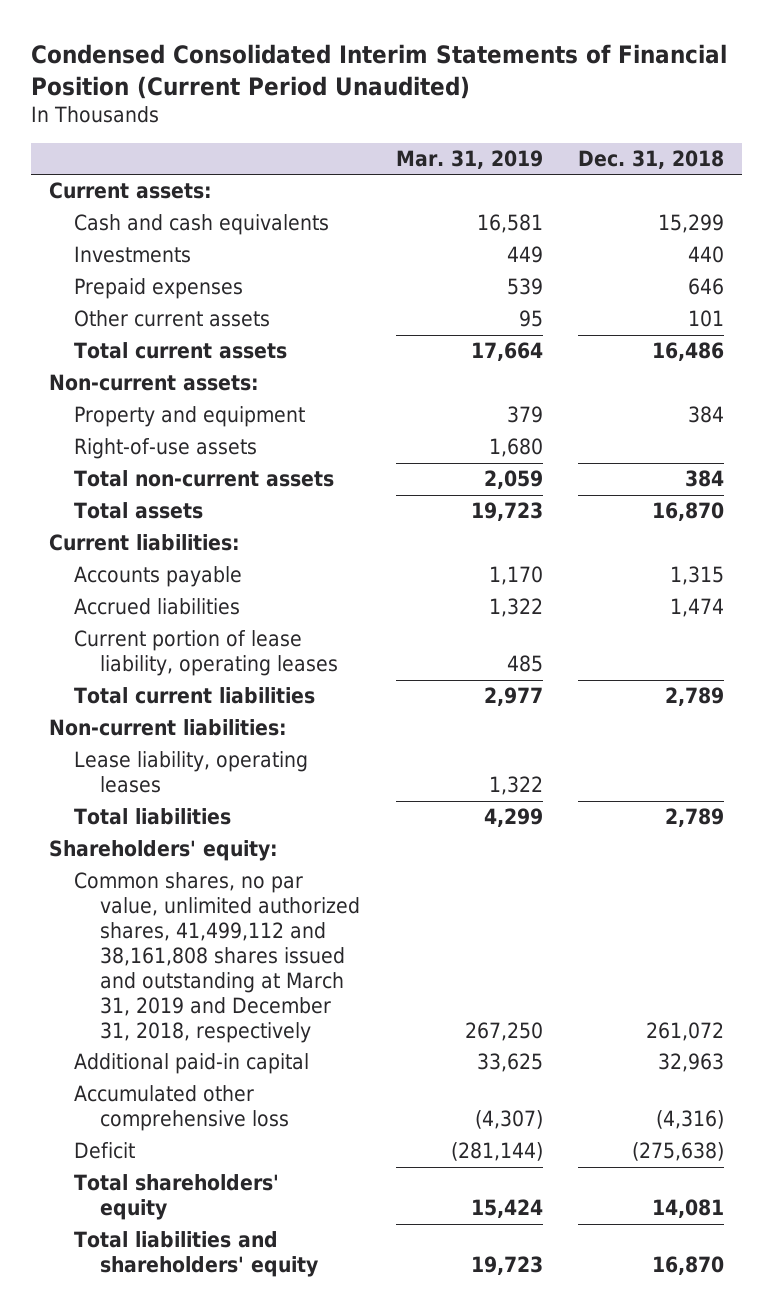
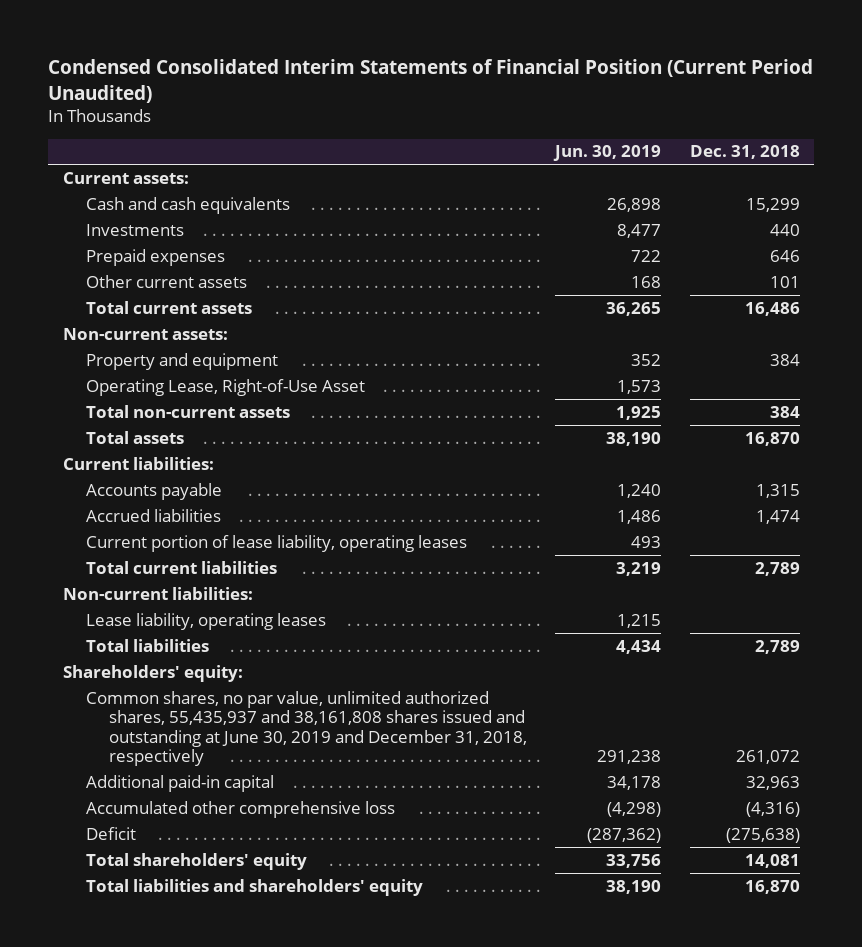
- | Mar. 31, 2019 | Dec. 31, 2018
+ | Jun. 30, 2019 | Dec. 31, 2018
- Right-of-use assets | 1,680 |
+ Operating Lease, Right-of-Use Asset | 1,573 |
- Common shares, no par value, unlimited authorized shares, 41,499,112 and 38,161,808 shares issued and outstanding at March 31, 2019 and December 31, 2018, respectively | 267,250 | 261,072
+ Common shares, no par value, unlimited authorized shares, 55,435,937 and 38,161,808 shares issued and outstanding at June 30, 2019 and December 31, 2018, respectively | 291,238 | 261,072

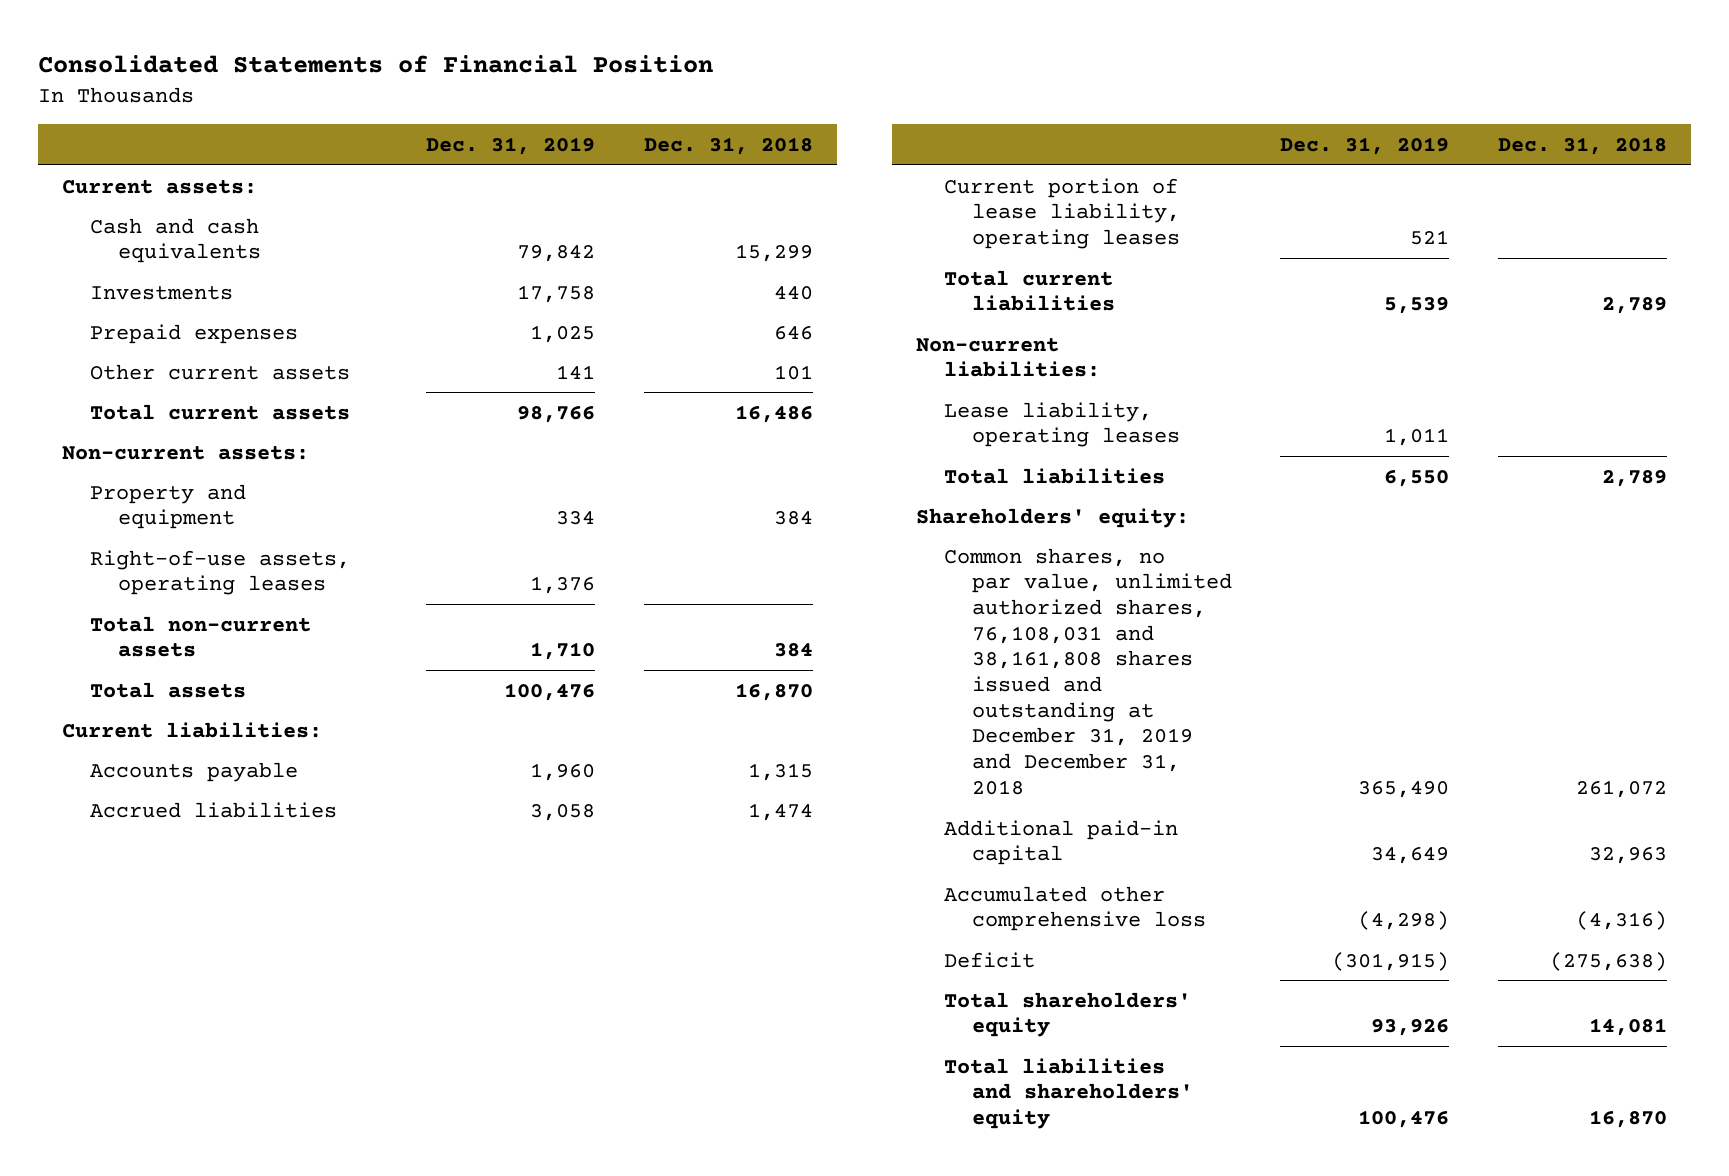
- Condensed Consolidated Interim Statements of Financial Position (Current Period Unaudited)
+ Consolidated Statements of Financial Position
- | Jun. 30, 2019 | Dec. 31, 2018
+ | Dec. 31, 2019 | Dec. 31, 2018
- Operating Lease, Right-of-Use Asset | 1,573 |
+ Right-of-use assets, operating leases | 1,376 |
- Common shares, no par value, unlimited authorized shares, 55,435,937 and 38,161,808 shares issued and outstanding at June 30, 2019 and December 31, 2018, respectively | 291,238 | 261,072
+ Common shares, no par value, unlimited authorized shares, 76,108,031 and 38,161,808 shares issued and outstanding at December 31, 2019 and December 31, 2018 | 365,490 | 261,072

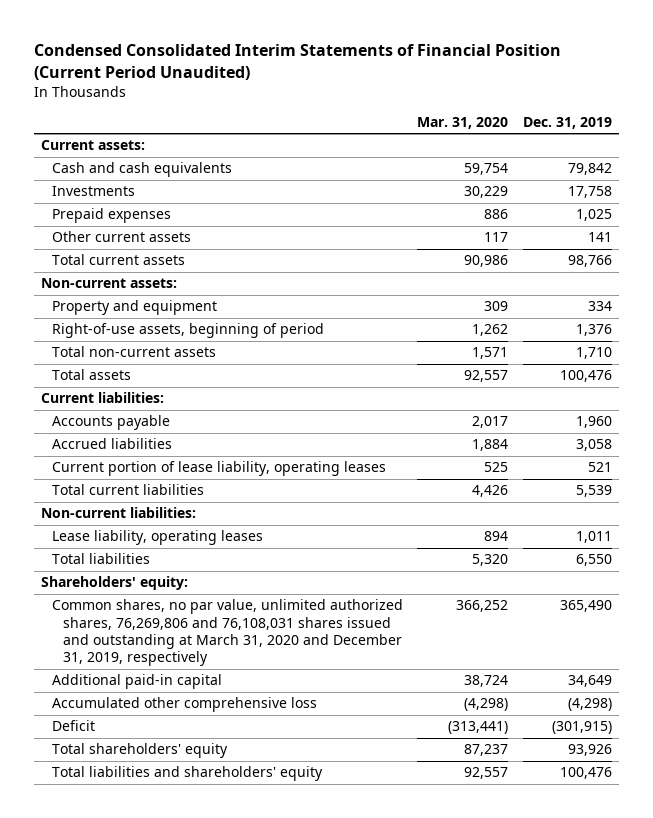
- Consolidated Statements of Financial Position
+ Condensed Consolidated Interim Statements of Financial Position (Current Period Unaudited)
- | Dec. 31, 2019 | Dec. 31, 2018
+ | Mar. 31, 2020 | Dec. 31, 2019
- Right-of-use assets, operating leases | 1,376 |
+ Right-of-use assets, beginning of period | 1,262 | 1,376
- Common shares, no par value, unlimited authorized shares, 76,108,031 and 38,161,808 shares issued and outstanding at December 31, 2019 and December 31, 2018 | 365,490 | 261,072
+ Common shares, no par value, unlimited authorized shares, 76,269,806 and 76,108,031 shares issued and outstanding at March 31, 2020 and December 31, 2019, respectively | 366,252 | 365,490

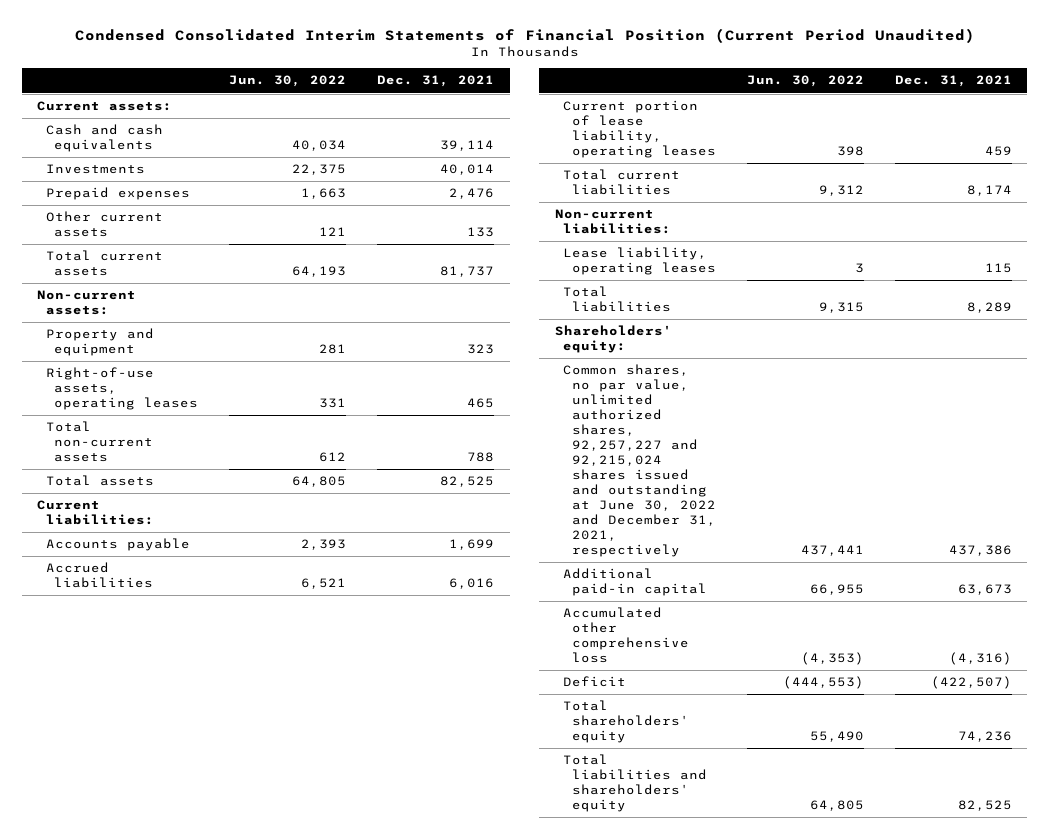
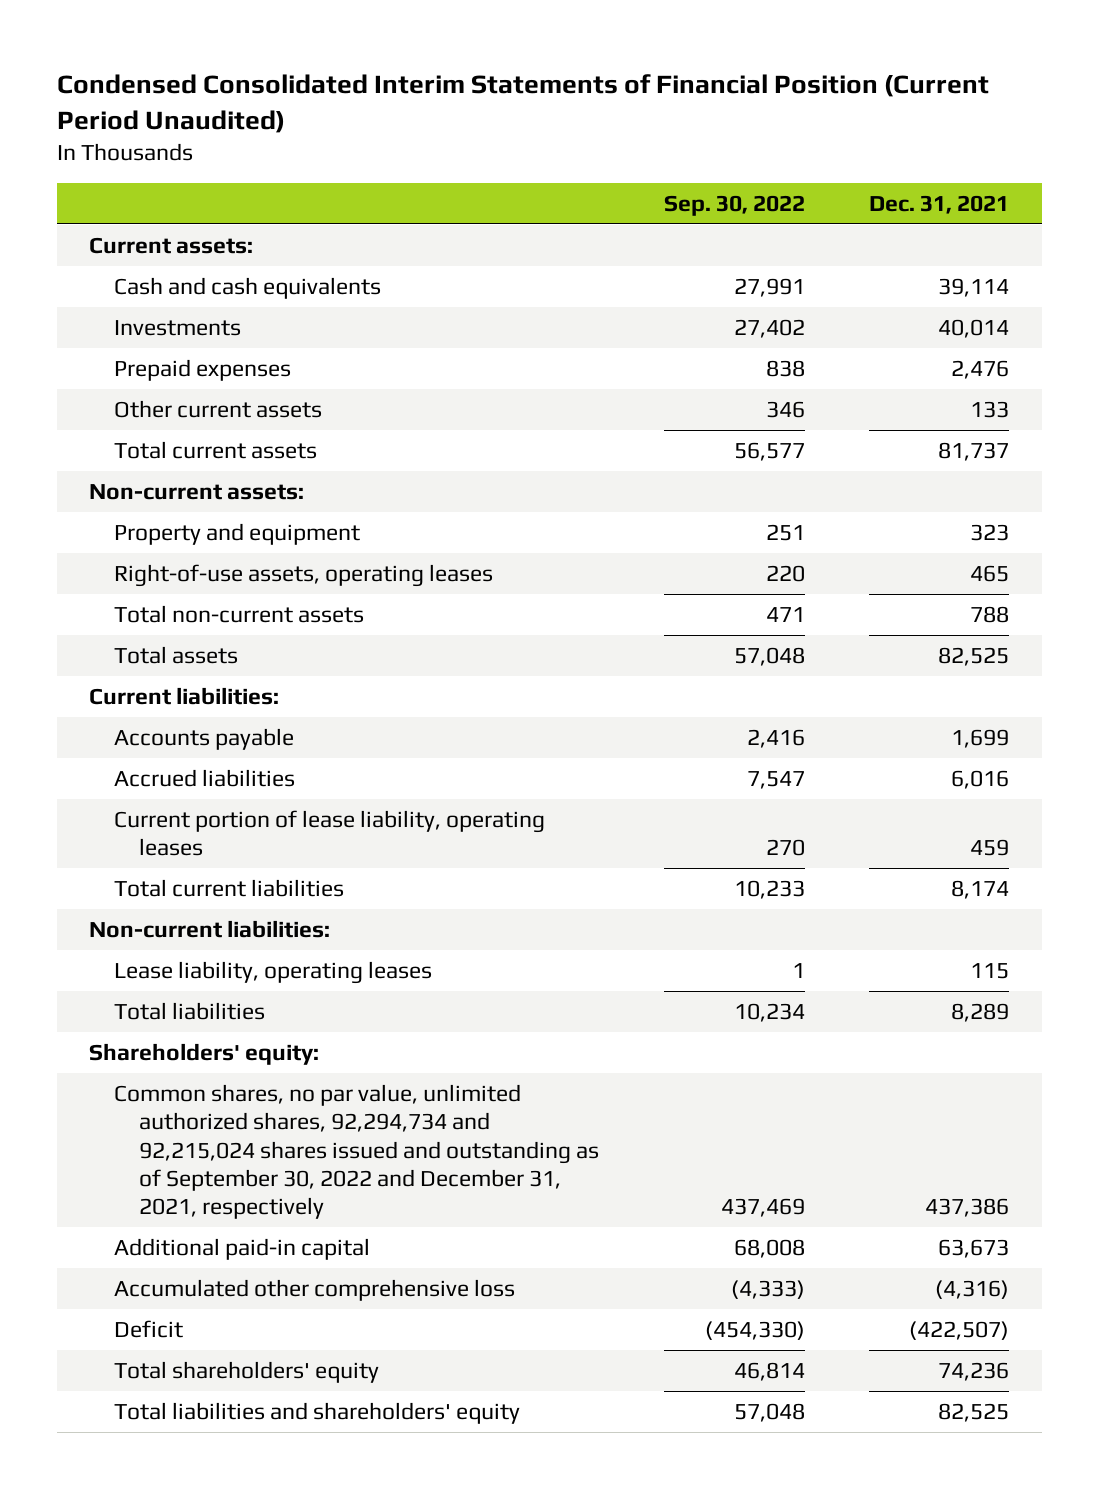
- | Jun. 30, 2022 | Dec. 31, 2021
+ | Sep. 30, 2022 | Dec. 31, 2021
- Common shares, no par value, unlimited authorized shares, 92,257,227 and 92,215,024 shares issued and outstanding at June 30, 2022 and December 31, 2021, respectively | 437,441 | 437,386
+ Common shares, no par value, unlimited authorized shares, 92,294,734 and 92,215,024 shares issued and outstanding as of September 30, 2022 and December 31, 2021, respectively | 437,469 | 437,386

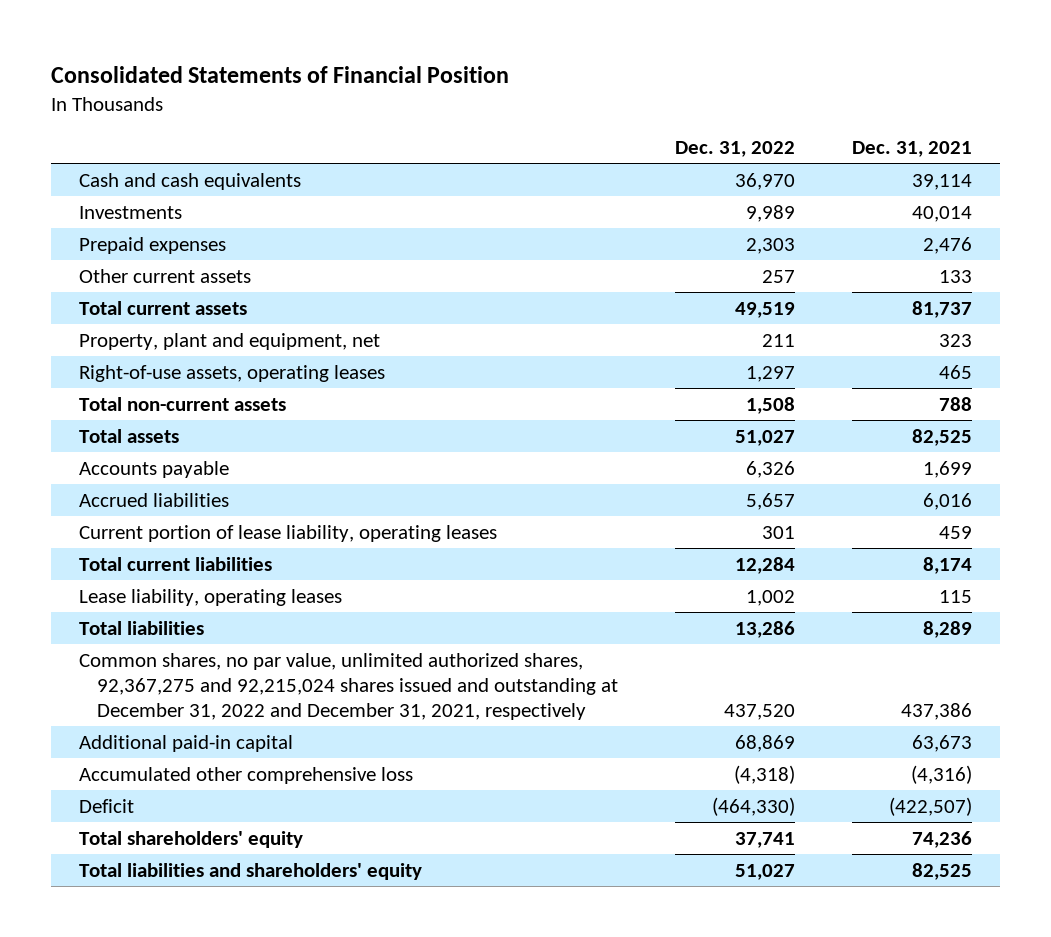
- Condensed Consolidated Interim Statements of Financial Position (Current Period Unaudited)
+ Consolidated Statements of Financial Position
- | Sep. 30, 2022 | Dec. 31, 2021
+ | Dec. 31, 2022 | Dec. 31, 2021
- Current assets:
- Non-current assets:
- Property and equipment | 251 | 323
+ Property, plant and equipment, net | 211 | 323
- Current liabilities:
- Non-current liabilities:
- Shareholders' equity:
- Common shares, no par value, unlimited authorized shares, 92,294,734 and 92,215,024 shares issued and outstanding as of September 30, 2022 and December 31, 2021, respectively | 437,469 | 437,386
+ Common shares, no par value, unlimited authorized shares, 92,367,275 and 92,215,024 shares issued and outstanding at December 31, 2022 and December 31, 2021, respectively | 437,520 | 437,386

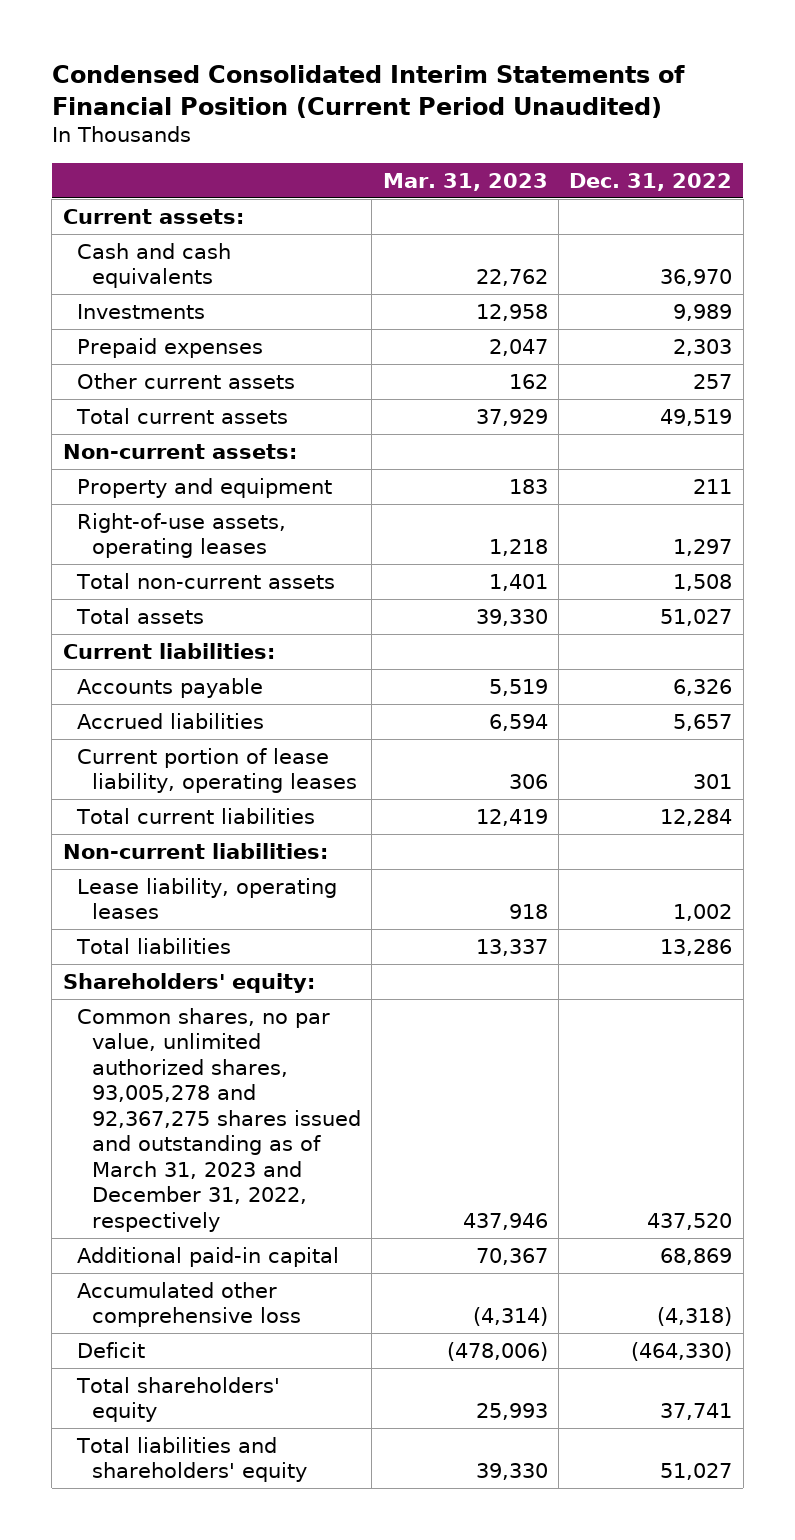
- Consolidated Statements of Financial Position
+ Condensed Consolidated Interim Statements of Financial Position (Current Period Unaudited)
- | Dec. 31, 2022 | Dec. 31, 2021
+ | Mar. 31, 2023 | Dec. 31, 2022
+ Current assets:
- Property, plant and equipment, net | 211 | 323
+ Non-current assets:
+ Property and equipment | 183 | 211
+ Current liabilities:
+ Non-current liabilities:
- Common shares, no par value, unlimited authorized shares, 92,367,275 and 92,215,024 shares issued and outstanding at December 31, 2022 and December 31, 2021, respectively | 437,520 | 437,386
+ Shareholders' equity:
+ Common shares, no par value, unlimited authorized shares, 93,005,278 and 92,367,275 shares issued and outstanding as of March 31, 2023 and December 31, 2022, respectively | 437,946 | 437,520

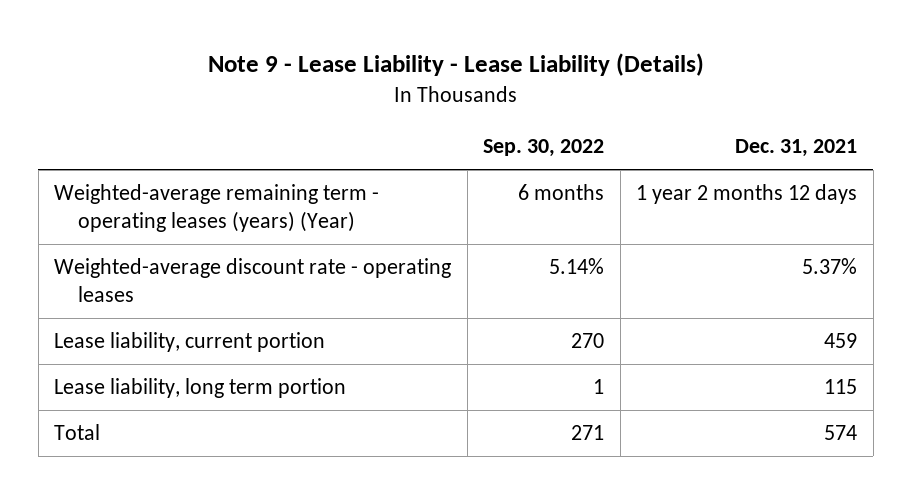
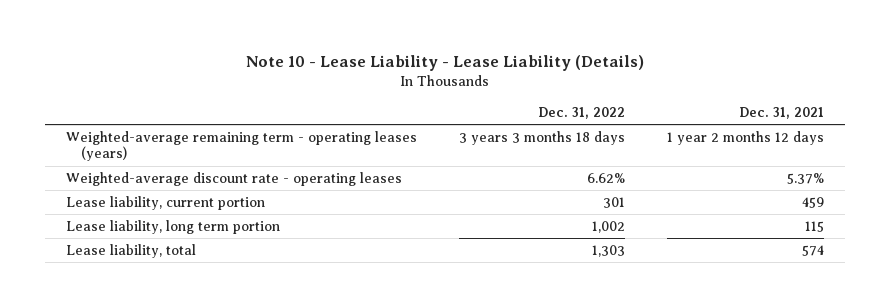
- Note 9 - Lease Liability - Lease Liability (Details)
+ Note 10 - Lease Liability - Lease Liability (Details)
- | Sep. 30, 2022 | Dec. 31, 2021
+ | Dec. 31, 2022 | Dec. 31, 2021
- Weighted-average remaining term - operating leases (years) (Year) | 6 months | 1 year 2 months 12 days
+ Weighted-average remaining term - operating leases (years) | 3 years 3 months 18 days | 1 year 2 months 12 days
- Total | 271 | 574
+ Lease liability, total | 1,303 | 574

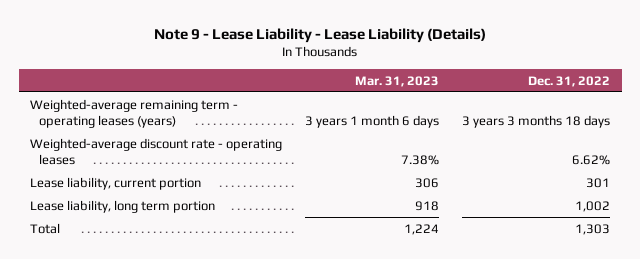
- Note 10 - Lease Liability - Lease Liability (Details)
+ Note 9 - Lease Liability - Lease Liability (Details)
- | Dec. 31, 2022 | Dec. 31, 2021
+ | Mar. 31, 2023 | Dec. 31, 2022
- Lease liability, total | 1,303 | 574
+ Total | 1,224 | 1,303

